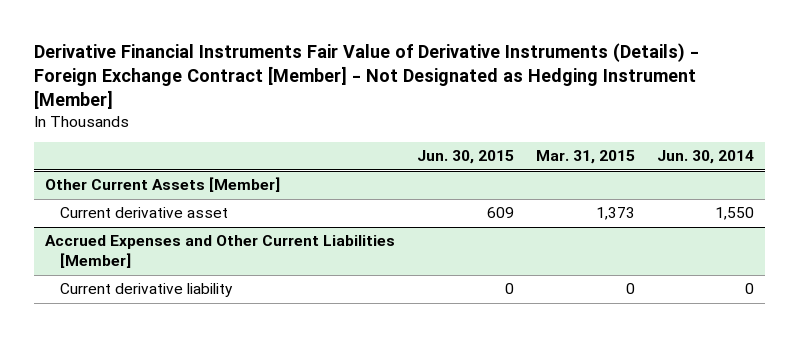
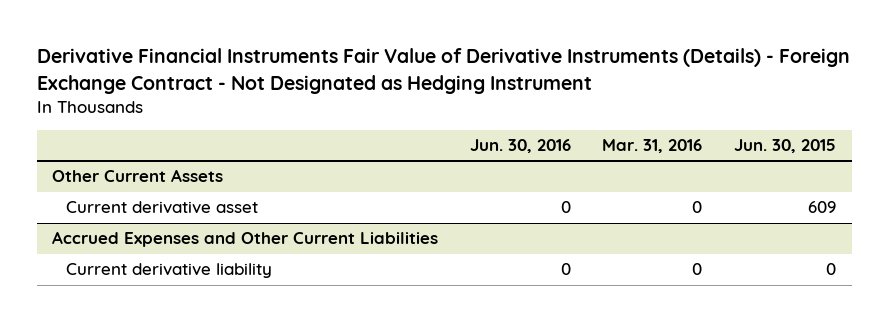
- Derivative Financial Instruments Fair Value of Derivative Instruments (Details) - Foreign Exchange Contract [Member] - Not Designated as Hedging Instrument [Member]
+ Derivative Financial Instruments Fair Value of Derivative Instruments (Details) - Foreign Exchange Contract - Not Designated as Hedging Instrument
- | Jun. 30, 2015 | Mar. 31, 2015 | Jun. 30, 2014
+ | Jun. 30, 2016 | Mar. 31, 2016 | Jun. 30, 2015
- Other Current Assets [Member]
+ Other Current Assets
- Accrued Expenses and Other Current Liabilities [Member]
+ Accrued Expenses and Other Current Liabilities

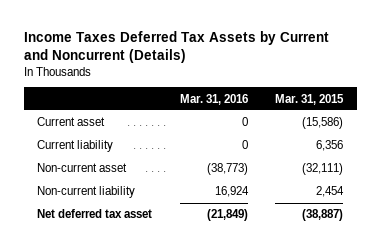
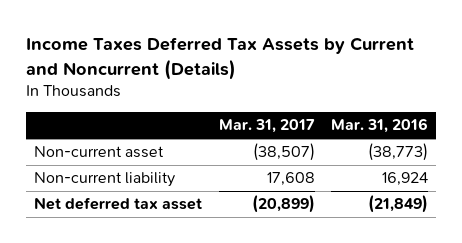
- | Mar. 31, 2016 | Mar. 31, 2015
+ | Mar. 31, 2017 | Mar. 31, 2016
- Current asset | 0 | (15,586)
- Current liability | 0 | 6,356

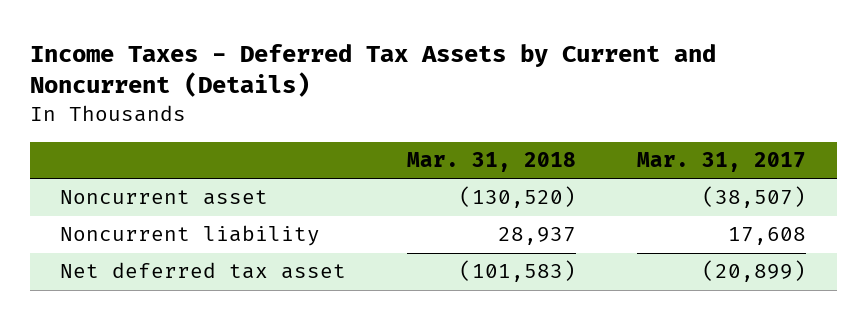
- Income Taxes Deferred Tax Assets by Current and Noncurrent (Details)
+ Income Taxes - Deferred Tax Assets by Current and Noncurrent (Details)
- | Mar. 31, 2017 | Mar. 31, 2016
+ | Mar. 31, 2018 | Mar. 31, 2017
- Non-current asset | (38,507) | (38,773)
- Non-current liability | 17,608 | 16,924
+ Noncurrent asset | (130,520) | (38,507)
+ Noncurrent liability | 28,937 | 17,608

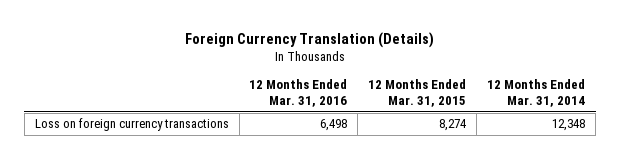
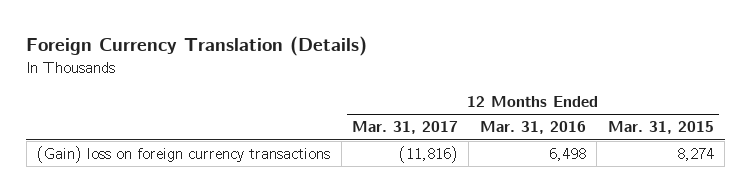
- | 12 Months Ended Mar. 31, 2016 | 12 Months Ended Mar. 31, 2015 | 12 Months Ended Mar. 31, 2014
+ | 12 Months Ended Mar. 31, 2017 | 12 Months Ended Mar. 31, 2016 | 12 Months Ended Mar. 31, 2015
- Loss on foreign currency transactions | 6,498 | 8,274 | 12,348
+ (Gain) loss on foreign currency transactions | (11,816) | 6,498 | 8,274

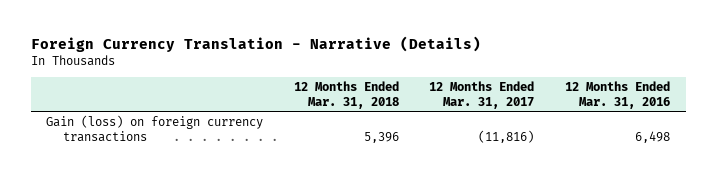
- Foreign Currency Translation (Details)
+ Foreign Currency Translation - Narrative (Details)
- | 12 Months Ended Mar. 31, 2017 | 12 Months Ended Mar. 31, 2016 | 12 Months Ended Mar. 31, 2015
+ | 12 Months Ended Mar. 31, 2018 | 12 Months Ended Mar. 31, 2017 | 12 Months Ended Mar. 31, 2016
- (Gain) loss on foreign currency transactions | (11,816) | 6,498 | 8,274
+ Gain (loss) on foreign currency transactions | 5,396 | (11,816) | 6,498

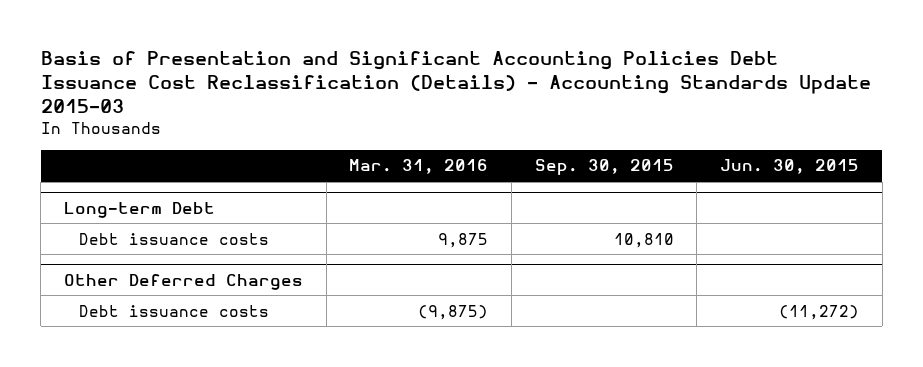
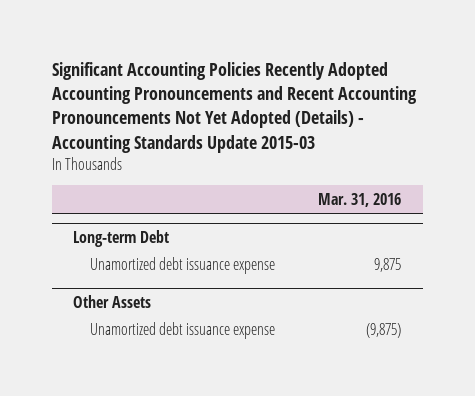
- Basis of Presentation and Significant Accounting Policies Debt Issuance Cost Reclassification (Details) - Accounting Standards Update 2015-03
+ Significant Accounting Policies Recently Adopted Accounting Pronouncements and Recent Accounting Pronouncements Not Yet Adopted (Details) - Accounting Standards Update 2015-03
- | Mar. 31, 2016 | Sep. 30, 2015 | Jun. 30, 2015
+ | Mar. 31, 2016
@ Long-term Debt
- Debt issuance costs | 9,875 | 10,810 |
- Other Deferred Charges
- Debt issuance costs | (9,875) | | (11,272)
@ Long-term Debt
+ Unamortized debt issuance expense | 9,875
+ Other Assets
+ Unamortized debt issuance expense | (9,875)

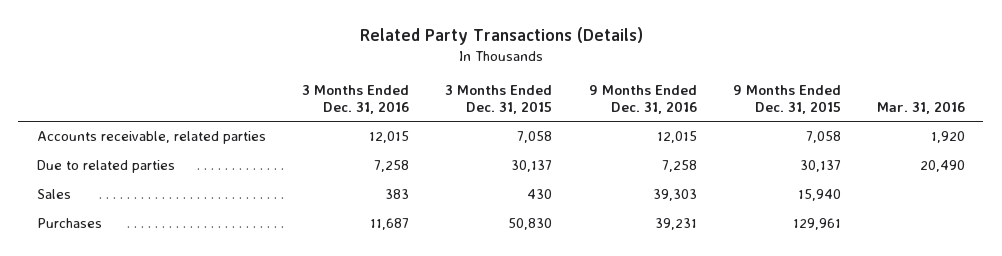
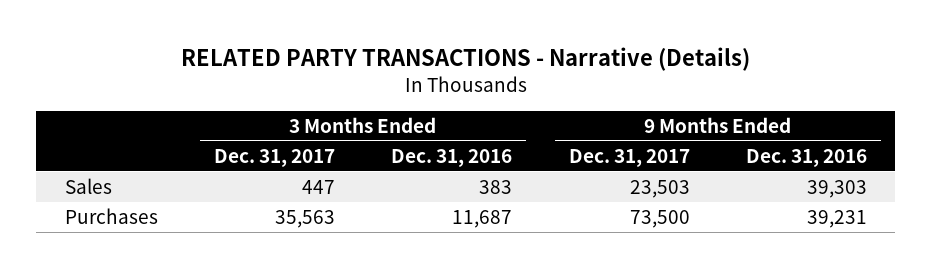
- Related Party Transactions (Details)
+ RELATED PARTY TRANSACTIONS - Narrative (Details)
- | 3 Months Ended Dec. 31, 2016 | 3 Months Ended Dec. 31, 2015 | 9 Months Ended Dec. 31, 2016 | 9 Months Ended Dec. 31, 2015 | Mar. 31, 2016
+ | 3 Months Ended Dec. 31, 2017 | 3 Months Ended Dec. 31, 2016 | 9 Months Ended Dec. 31, 2017 | 9 Months Ended Dec. 31, 2016
- Accounts receivable, related parties | 12,015 | 7,058 | 12,015 | 7,058 | 1,920
- Due to related parties | 7,258 | 30,137 | 7,258 | 30,137 | 20,490

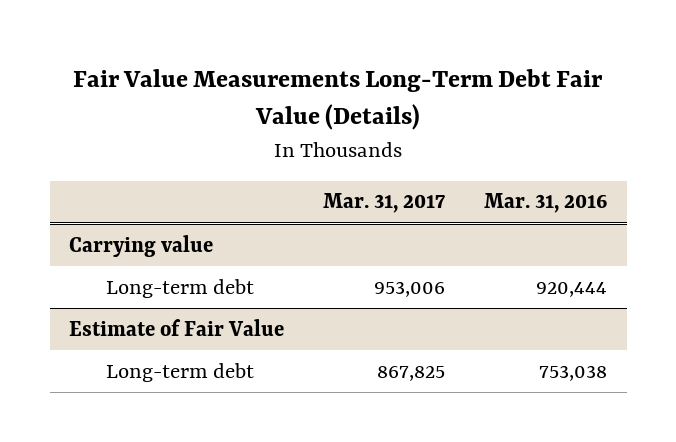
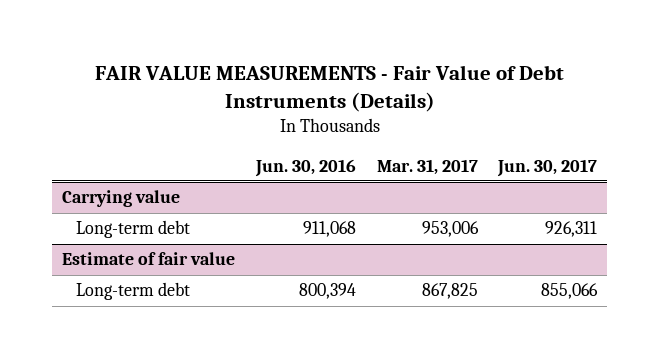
- Fair Value Measurements Long-Term Debt Fair Value (Details)
+ FAIR VALUE MEASUREMENTS - Fair Value of Debt Instruments (Details)
- | Mar. 31, 2017 | Mar. 31, 2016
+ | Jun. 30, 2016 | Mar. 31, 2017 | Jun. 30, 2017
- Estimate of Fair Value
+ Estimate of fair value

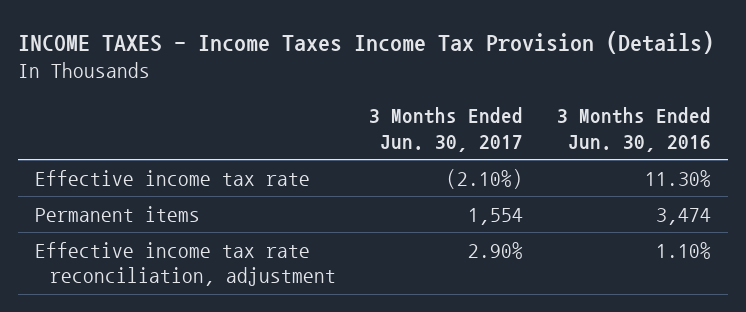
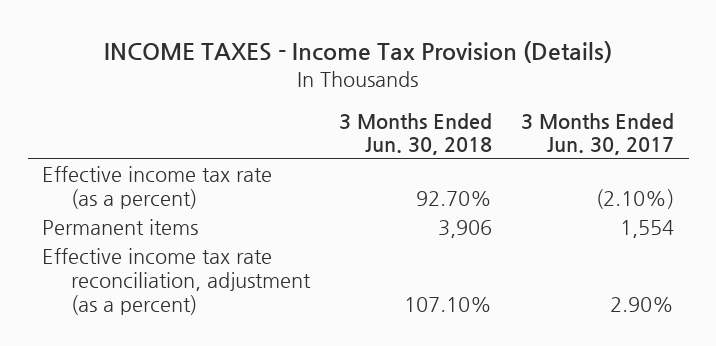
- INCOME TAXES - Income Taxes Income Tax Provision (Details)
+ INCOME TAXES - Income Tax Provision (Details)
- | 3 Months Ended Jun. 30, 2017 | 3 Months Ended Jun. 30, 2016
+ | 3 Months Ended Jun. 30, 2018 | 3 Months Ended Jun. 30, 2017
- Effective income tax rate | (2.10%) | 11.30%
+ Effective income tax rate (as a percent) | 92.70% | (2.10%)
- Effective income tax rate reconciliation, adjustment | 2.90% | 1.10%
+ Effective income tax rate reconciliation, adjustment (as a percent) | 107.10% | 2.90%

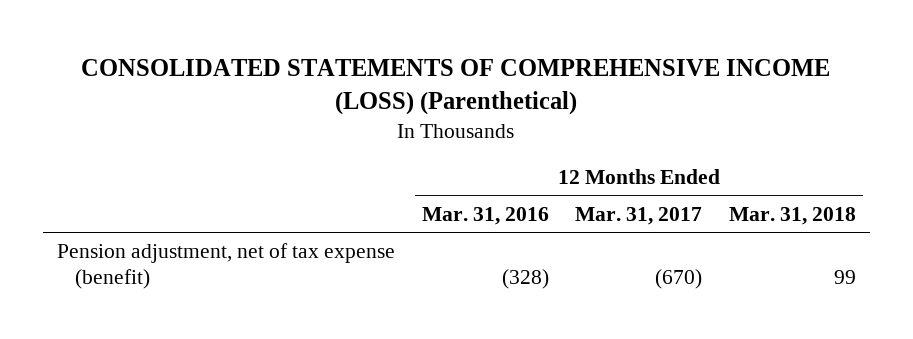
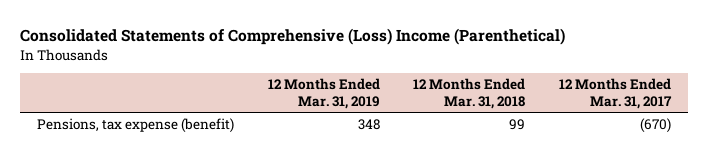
- CONSOLIDATED STATEMENTS OF COMPREHENSIVE INCOME (LOSS) (Parenthetical)
+ Consolidated Statements of Comprehensive (Loss) Income (Parenthetical)
- | 12 Months Ended Mar. 31, 2016 | 12 Months Ended Mar. 31, 2017 | 12 Months Ended Mar. 31, 2018
+ | 12 Months Ended Mar. 31, 2019 | 12 Months Ended Mar. 31, 2018 | 12 Months Ended Mar. 31, 2017
- Pension adjustment, net of tax expense (benefit) | (328) | (670) | 99
+ Pensions, tax expense (benefit) | 348 | 99 | (670)

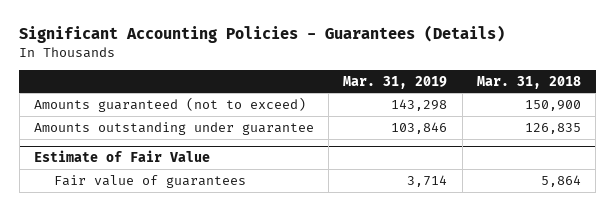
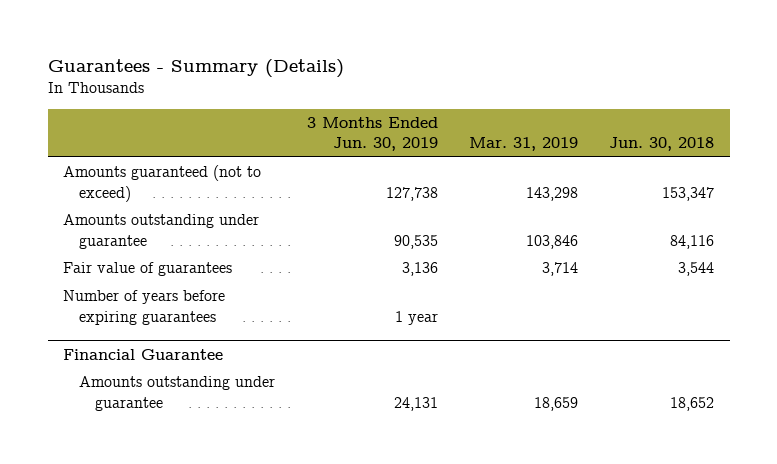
- Significant Accounting Policies - Guarantees (Details)
+ Guarantees - Summary (Details)
- | Mar. 31, 2019 | Mar. 31, 2018
+ | 3 Months Ended Jun. 30, 2019 | Mar. 31, 2019 | Jun. 30, 2018
- Estimate of Fair Value
+ Number of years before expiring guarantees | 1 year | |
+ Financial Guarantee
+ Amounts outstanding under guarantee | 24,131 | 18,659 | 18,652

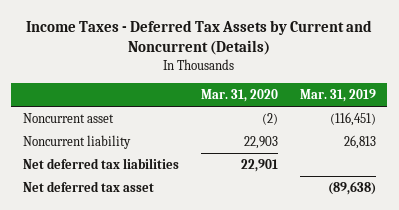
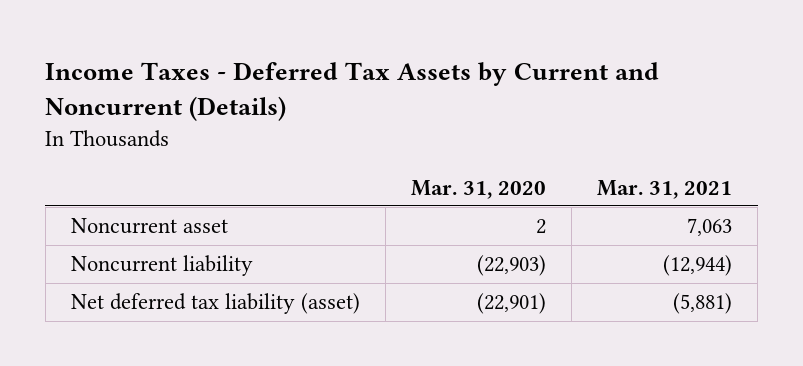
- | Mar. 31, 2020 | Mar. 31, 2019
+ | Mar. 31, 2020 | Mar. 31, 2021
- Noncurrent asset | (2) | (116,451)
- Noncurrent liability | 22,903 | 26,813
- Net deferred tax liabilities | 22,901 |
- Net deferred tax asset | | (89,638)
+ Noncurrent asset | 2 | 7,063
+ Noncurrent liability | (22,903) | (12,944)
+ Net deferred tax liability (asset) | (22,901) | (5,881)

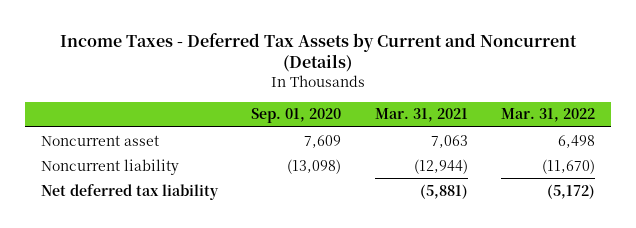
- | Mar. 31, 2020 | Mar. 31, 2021
+ | Sep. 01, 2020 | Mar. 31, 2021 | Mar. 31, 2022
- Net deferred tax liability (asset) | (22,901) | (5,881)
+ Net deferred tax liability | | (5,881) | (5,172)

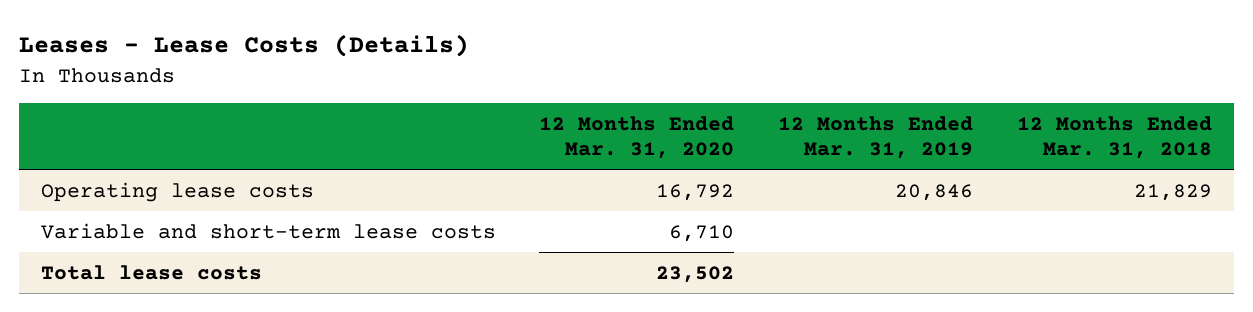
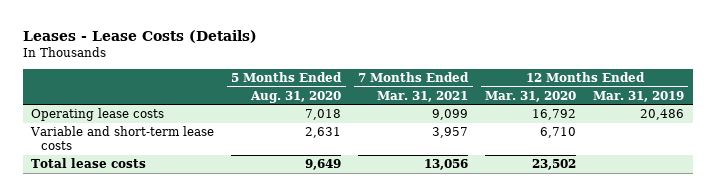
- | 12 Months Ended Mar. 31, 2020 | 12 Months Ended Mar. 31, 2019 | 12 Months Ended Mar. 31, 2018
+ | 5 Months Ended Aug. 31, 2020 | 7 Months Ended Mar. 31, 2021 | 12 Months Ended Mar. 31, 2020 | 12 Months Ended Mar. 31, 2019
- Operating lease costs | 16,792 | 20,846 | 21,829
+ Operating lease costs | 7,018 | 9,099 | 16,792 | 20,486

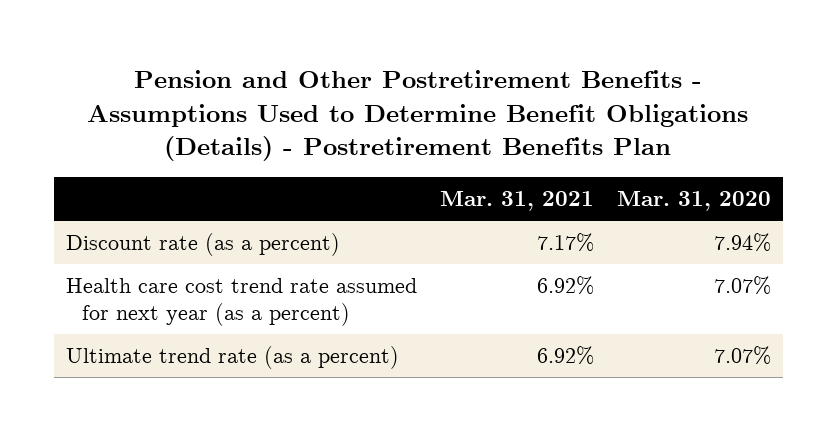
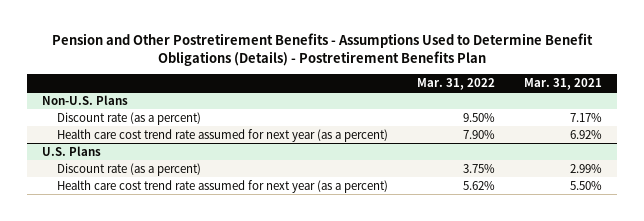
- | Mar. 31, 2021 | Mar. 31, 2020
+ | Mar. 31, 2022 | Mar. 31, 2021
+ Non-U.S. Plans
- Ultimate trend rate (as a percent) | 6.92% | 7.07%
+ U.S. Plans
+ Discount rate (as a percent) | 3.75% | 2.99%
+ Health care cost trend rate assumed for next year (as a percent) | 5.62% | 5.50%

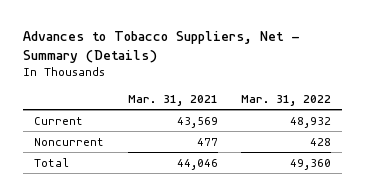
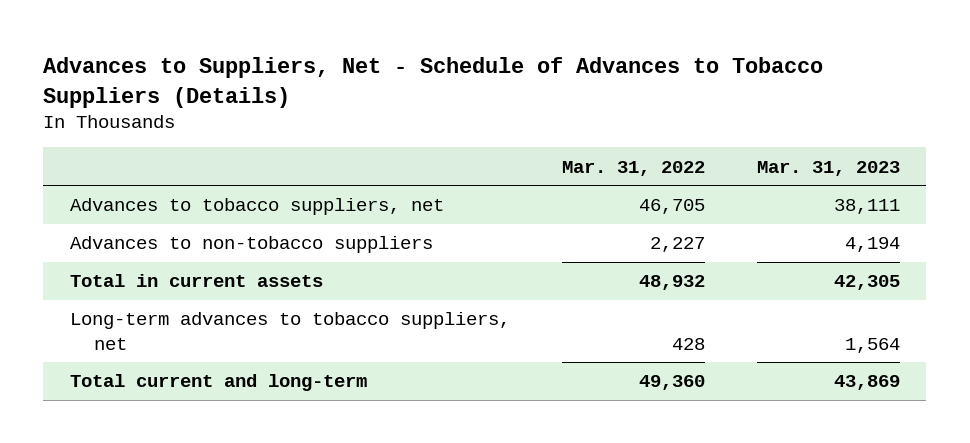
- Advances to Tobacco Suppliers, Net - Summary (Details)
+ Advances to Suppliers, Net - Schedule of Advances to Tobacco Suppliers (Details)
- | Mar. 31, 2021 | Mar. 31, 2022
+ | Mar. 31, 2022 | Mar. 31, 2023
- Current | 43,569 | 48,932
- Noncurrent | 477 | 428
- Total | 44,046 | 49,360
+ Advances to tobacco suppliers, net | 46,705 | 38,111
+ Advances to non-tobacco suppliers | 2,227 | 4,194
+ Total in current assets | 48,932 | 42,305
+ Long-term advances to tobacco suppliers, net | 428 | 1,564
+ Total current and long-term | 49,360 | 43,869

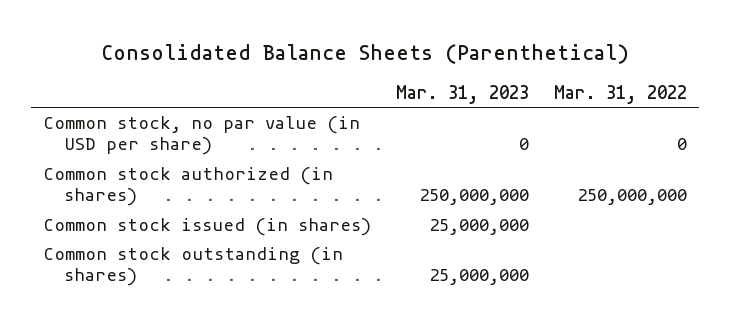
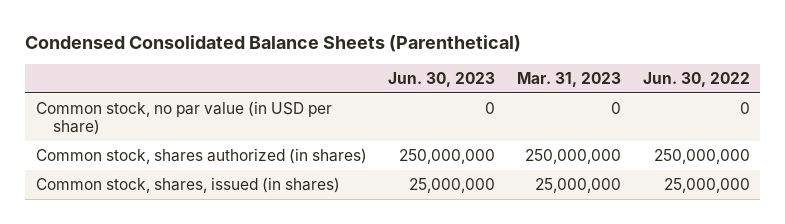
- Consolidated Balance Sheets (Parenthetical)
+ Condensed Consolidated Balance Sheets (Parenthetical)
- | Mar. 31, 2023 | Mar. 31, 2022
+ | Jun. 30, 2023 | Mar. 31, 2023 | Jun. 30, 2022
- Common stock authorized (in shares) | 250,000,000 | 250,000,000
- Common stock issued (in shares) | 25,000,000 |
- Common stock outstanding (in shares) | 25,000,000 |
+ Common stock, shares authorized (in shares) | 250,000,000 | 250,000,000 | 250,000,000
+ Common stock, shares, issued (in shares) | 25,000,000 | 25,000,000 | 25,000,000

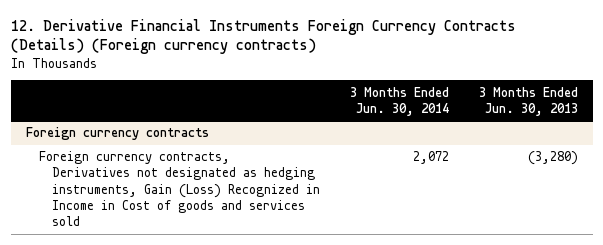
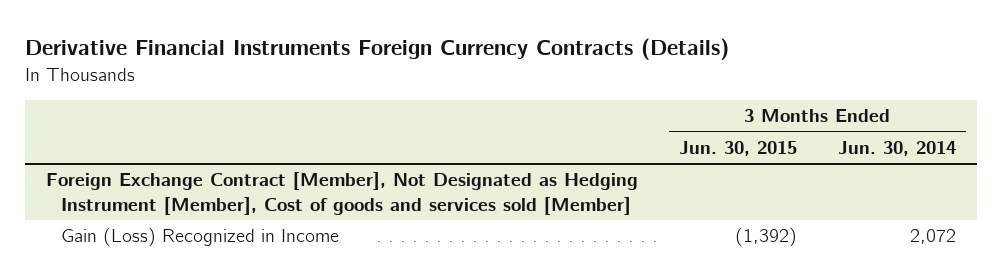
- 12. Derivative Financial Instruments Foreign Currency Contracts (Details) (Foreign currency contracts)
+ Derivative Financial Instruments Foreign Currency Contracts (Details)
- | 3 Months Ended Jun. 30, 2014 | 3 Months Ended Jun. 30, 2013
+ | 3 Months Ended Jun. 30, 2015 | 3 Months Ended Jun. 30, 2014
- Foreign currency contracts
- Foreign currency contracts, Derivatives not designated as hedging instruments, Gain (Loss) Recognized in Income in Cost of goods and services sold | 2,072 | (3,280)
+ Foreign Exchange Contract [Member], Not Designated as Hedging Instrument [Member], Cost of goods and services sold [Member]
+ Gain (Loss) Recognized in Income | (1,392) | 2,072

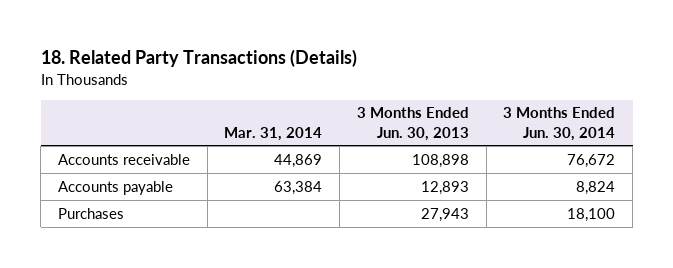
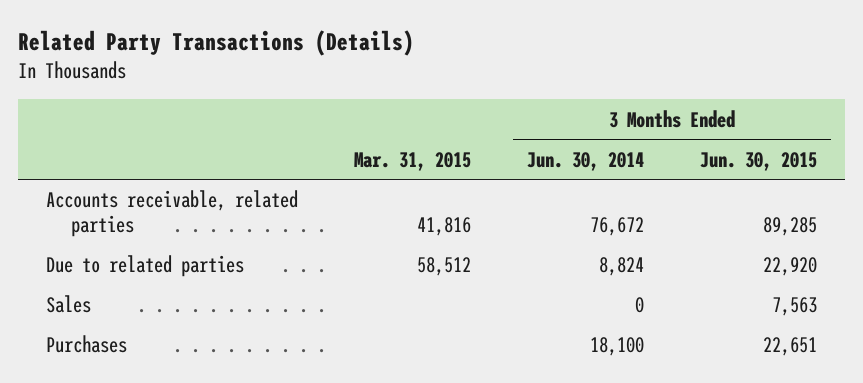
- 18. Related Party Transactions (Details)
+ Related Party Transactions (Details)
- | Mar. 31, 2014 | 3 Months Ended Jun. 30, 2013 | 3 Months Ended Jun. 30, 2014
+ | Mar. 31, 2015 | 3 Months Ended Jun. 30, 2014 | 3 Months Ended Jun. 30, 2015
- Accounts receivable | 44,869 | 108,898 | 76,672
- Accounts payable | 63,384 | 12,893 | 8,824
+ Accounts receivable, related parties | 41,816 | 76,672 | 89,285
+ Due to related parties | 58,512 | 8,824 | 22,920
+ Sales | | 0 | 7,563

